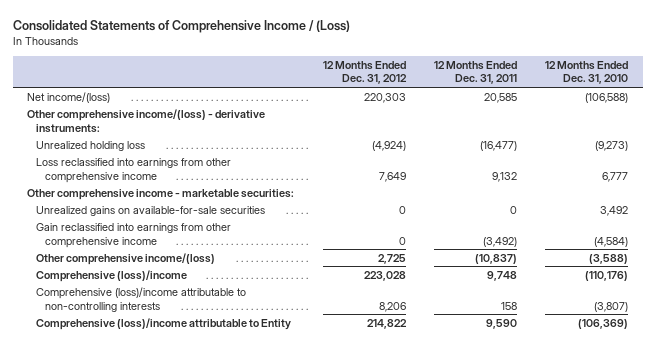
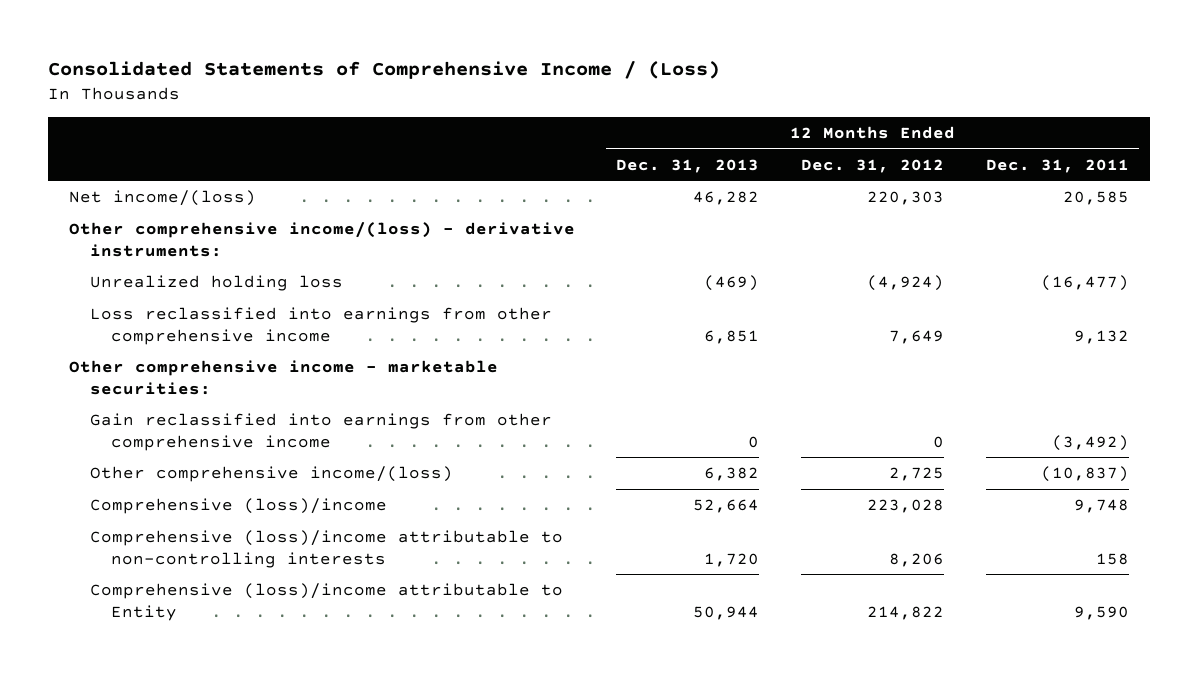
- | 12 Months Ended Dec. 31, 2012 | 12 Months Ended Dec. 31, 2011 | 12 Months Ended Dec. 31, 2010
+ | 12 Months Ended Dec. 31, 2013 | 12 Months Ended Dec. 31, 2012 | 12 Months Ended Dec. 31, 2011
- Unrealized gains on available-for-sale securities | 0 | 0 | 3,492

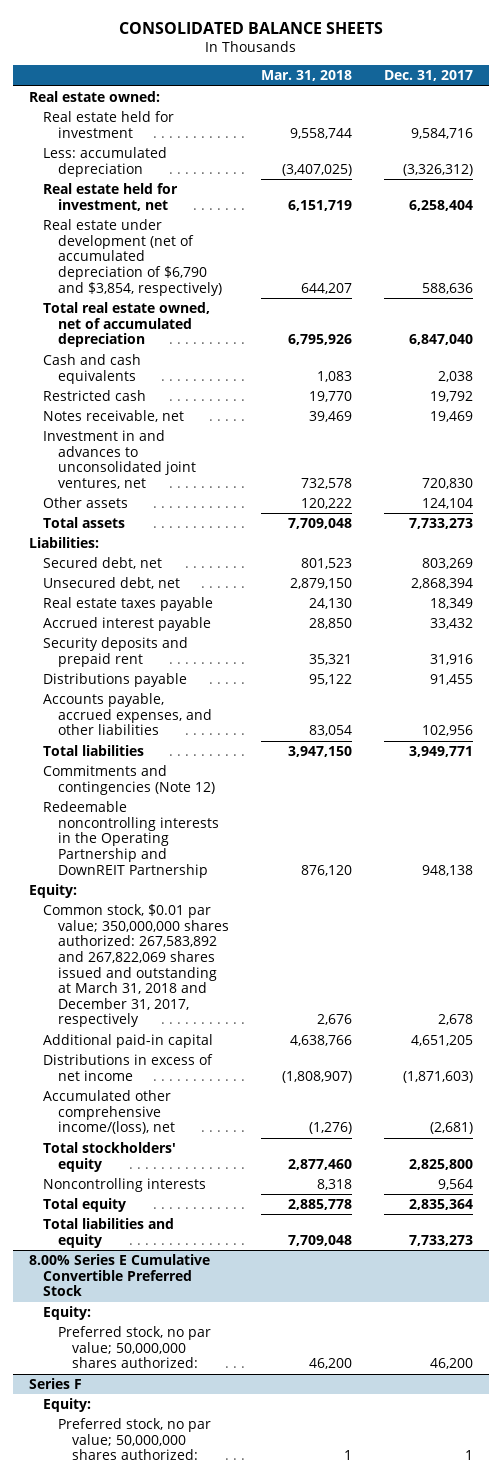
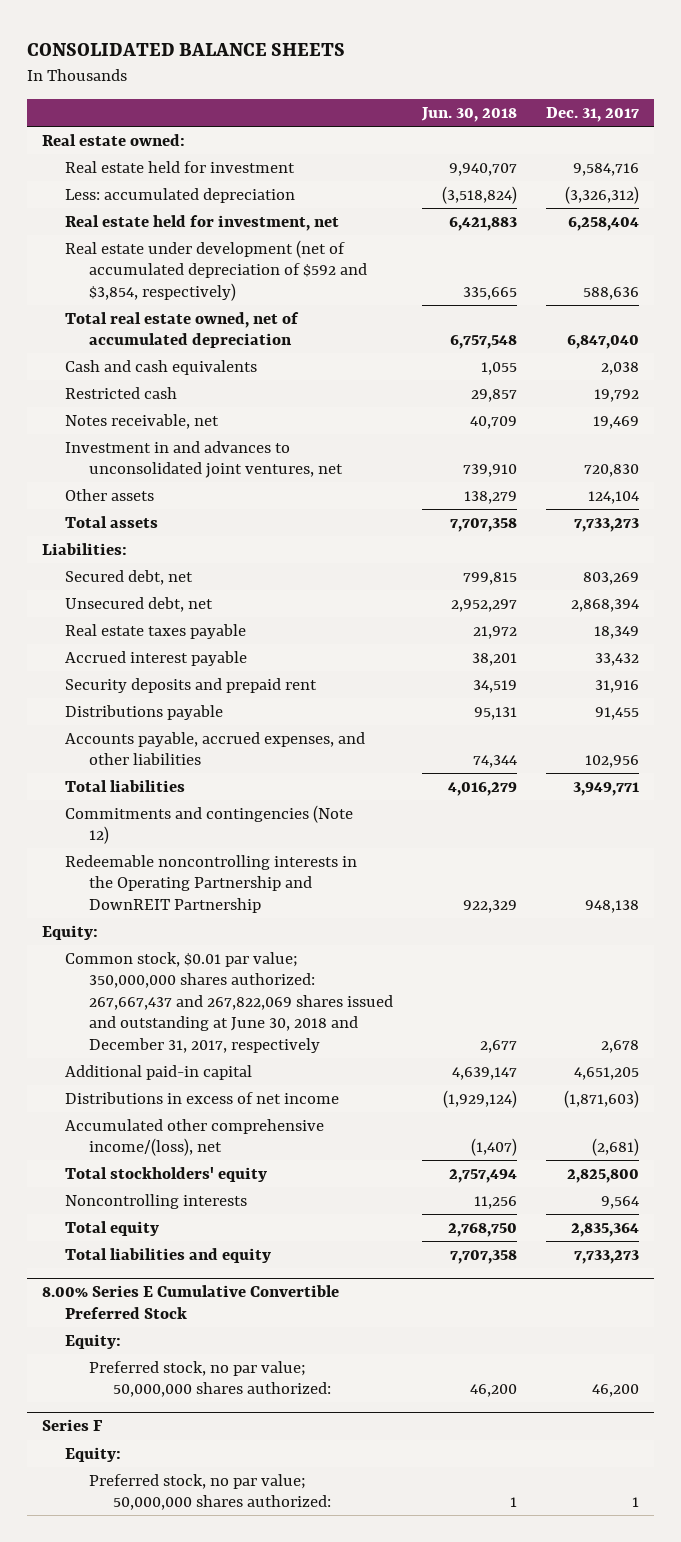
- | Mar. 31, 2018 | Dec. 31, 2017
+ | Jun. 30, 2018 | Dec. 31, 2017
- Real estate under development (net of accumulated depreciation of $6,790 and $3,854, respectively) | 644,207 | 588,636
+ Real estate under development (net of accumulated depreciation of $592 and $3,854, respectively) | 335,665 | 588,636
- Common stock, $0.01 par value; 350,000,000 shares authorized: 267,583,892 and 267,822,069 shares issued and outstanding at March 31, 2018 and December 31, 2017, respectively | 2,676 | 2,678
+ Common stock, $0.01 par value; 350,000,000 shares authorized: 267,667,437 and 267,822,069 shares issued and outstanding at June 30, 2018 and December 31, 2017, respectively | 2,677 | 2,678

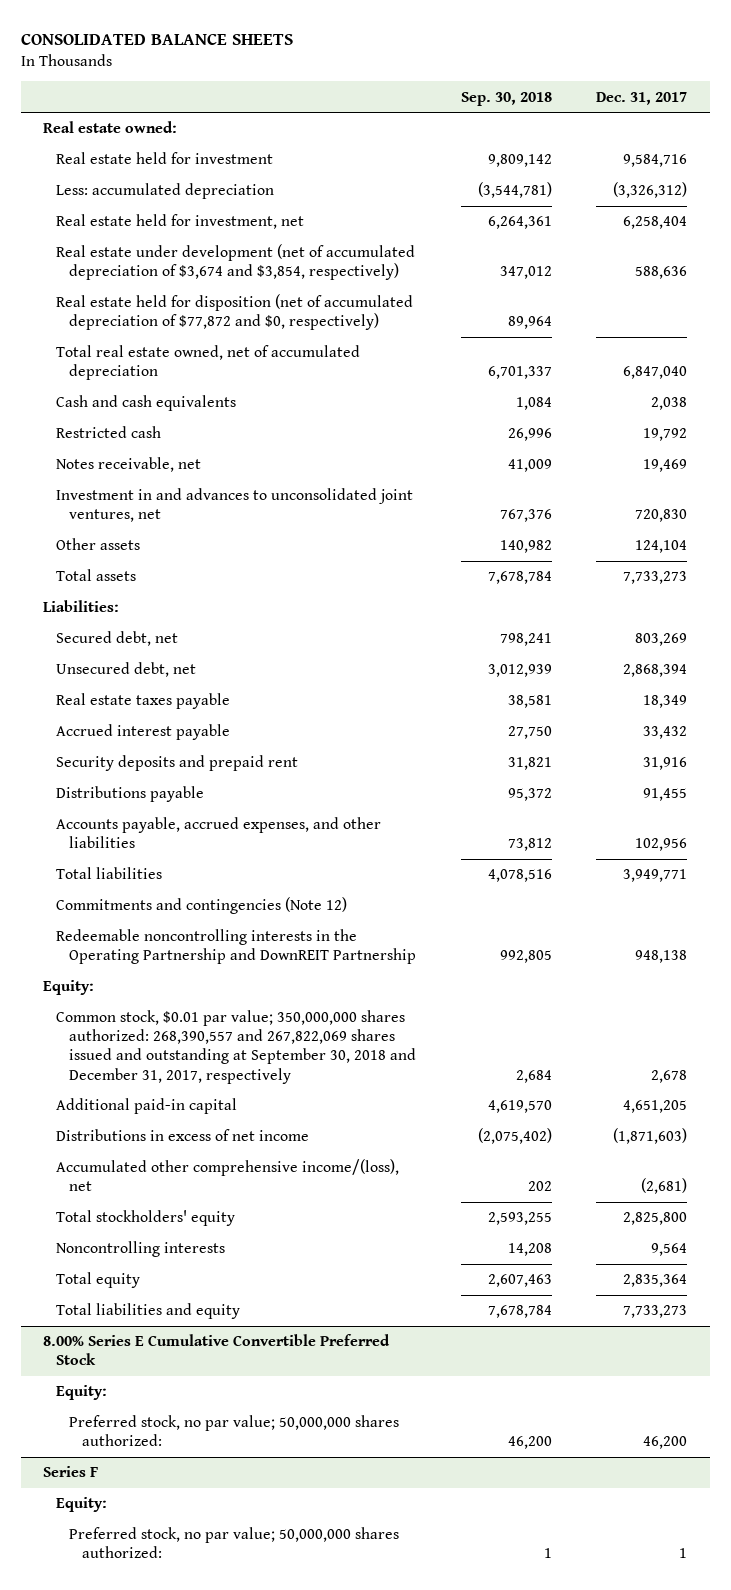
- | Jun. 30, 2018 | Dec. 31, 2017
+ | Sep. 30, 2018 | Dec. 31, 2017
- Real estate under development (net of accumulated depreciation of $592 and $3,854, respectively) | 335,665 | 588,636
+ Real estate under development (net of accumulated depreciation of $3,674 and $3,854, respectively) | 347,012 | 588,636
+ Real estate held for disposition (net of accumulated depreciation of $77,872 and $0, respectively) | 89,964 |
- Common stock, $0.01 par value; 350,000,000 shares authorized: 267,667,437 and 267,822,069 shares issued and outstanding at June 30, 2018 and December 31, 2017, respectively | 2,677 | 2,678
+ Common stock, $0.01 par value; 350,000,000 shares authorized: 268,390,557 and 267,822,069 shares issued and outstanding at September 30, 2018 and December 31, 2017, respectively | 2,684 | 2,678

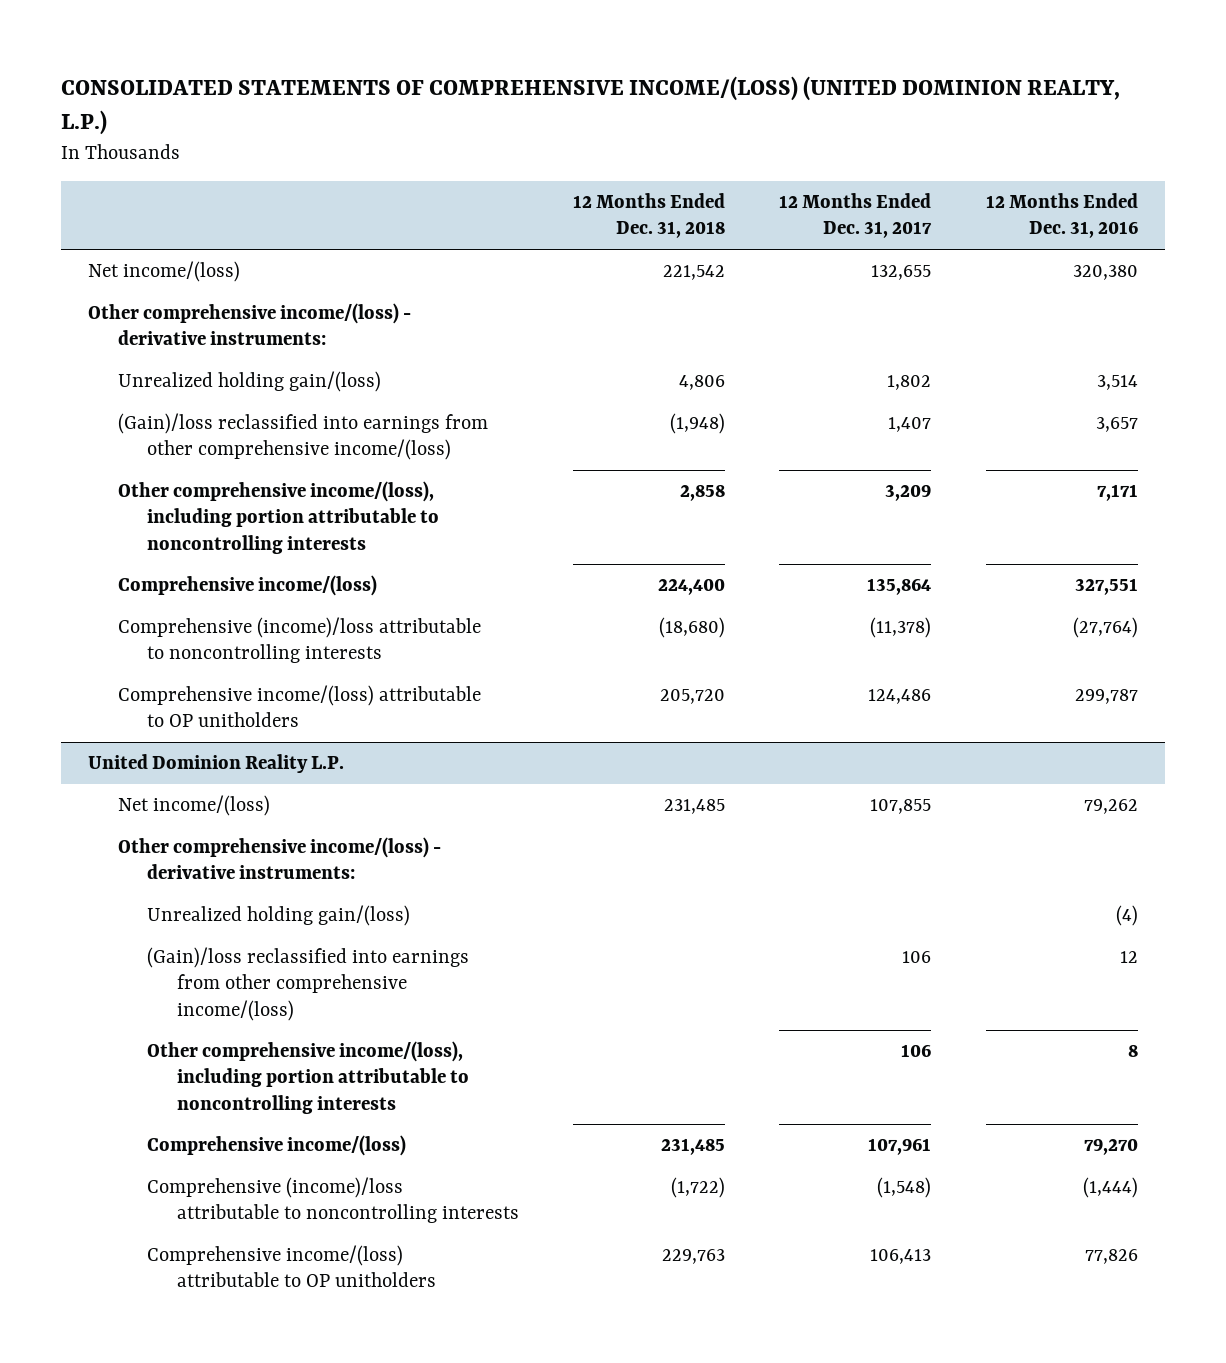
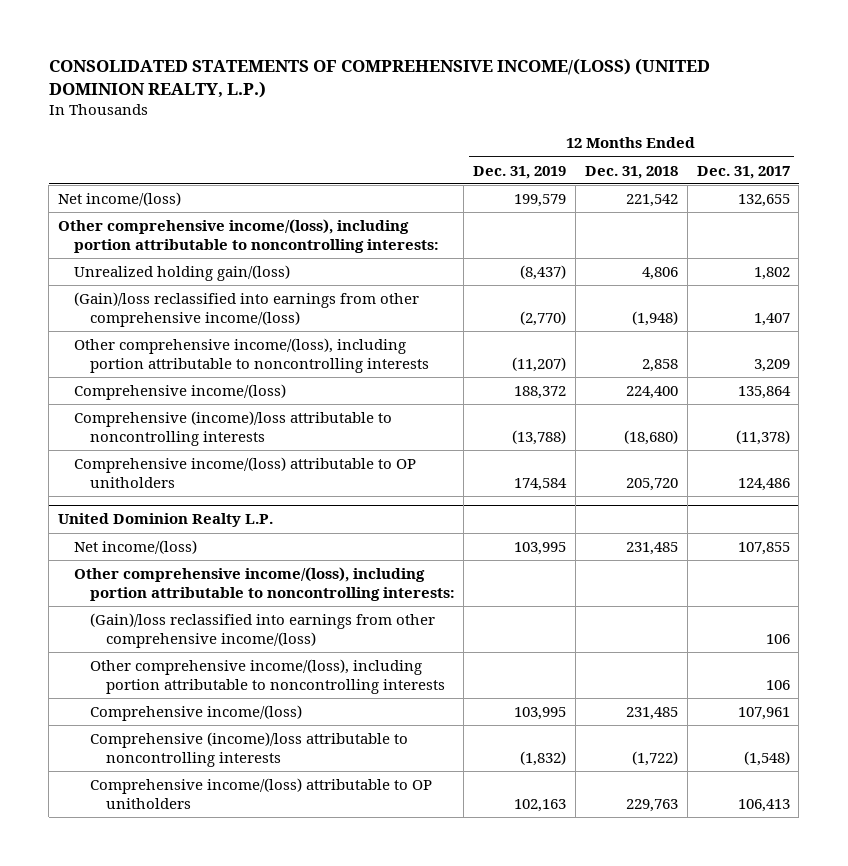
- | 12 Months Ended Dec. 31, 2018 | 12 Months Ended Dec. 31, 2017 | 12 Months Ended Dec. 31, 2016
+ | 12 Months Ended Dec. 31, 2019 | 12 Months Ended Dec. 31, 2018 | 12 Months Ended Dec. 31, 2017
- Other comprehensive income/(loss) - derivative instruments:
+ Other comprehensive income/(loss), including portion attributable to noncontrolling interests:
- United Dominion Reality L.P.
+ United Dominion Realty L.P.
- Other comprehensive income/(loss) - derivative instruments:
- Unrealized holding gain/(loss) | | | (4)
+ Other comprehensive income/(loss), including portion attributable to noncontrolling interests:

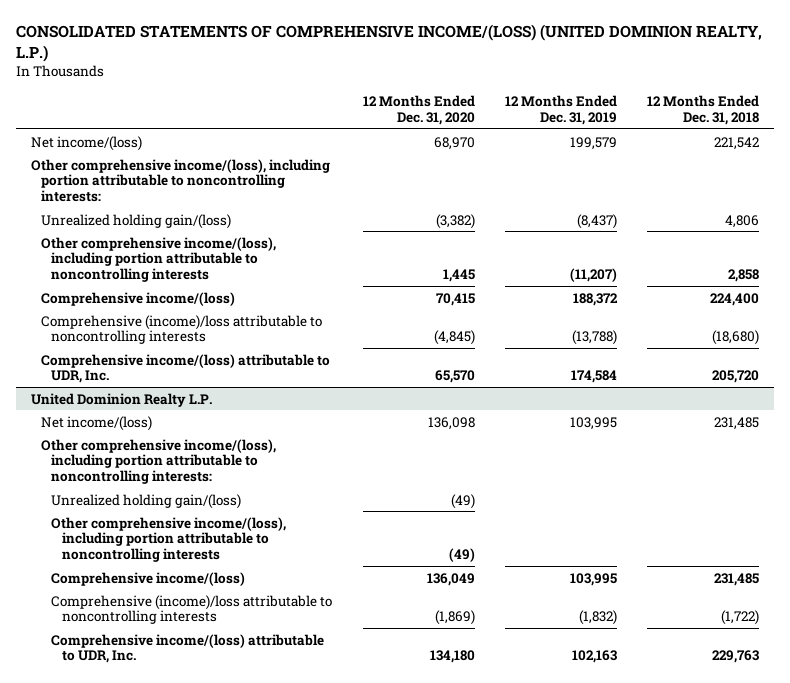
- | 12 Months Ended Dec. 31, 2019 | 12 Months Ended Dec. 31, 2018 | 12 Months Ended Dec. 31, 2017
+ | 12 Months Ended Dec. 31, 2020 | 12 Months Ended Dec. 31, 2019 | 12 Months Ended Dec. 31, 2018
- (Gain)/loss reclassified into earnings from other comprehensive income/(loss) | (2,770) | (1,948) | 1,407
- Comprehensive income/(loss) attributable to OP unitholders | 174,584 | 205,720 | 124,486
+ Comprehensive income/(loss) attributable to UDR, Inc. | 65,570 | 174,584 | 205,720
@ United Dominion Realty L.P.
- (Gain)/loss reclassified into earnings from other comprehensive income/(loss) | | | 106
+ Unrealized holding gain/(loss) | (49) | |
- Comprehensive income/(loss) attributable to OP unitholders | 102,163 | 229,763 | 106,413
+ Comprehensive income/(loss) attributable to UDR, Inc. | 134,180 | 102,163 | 229,763

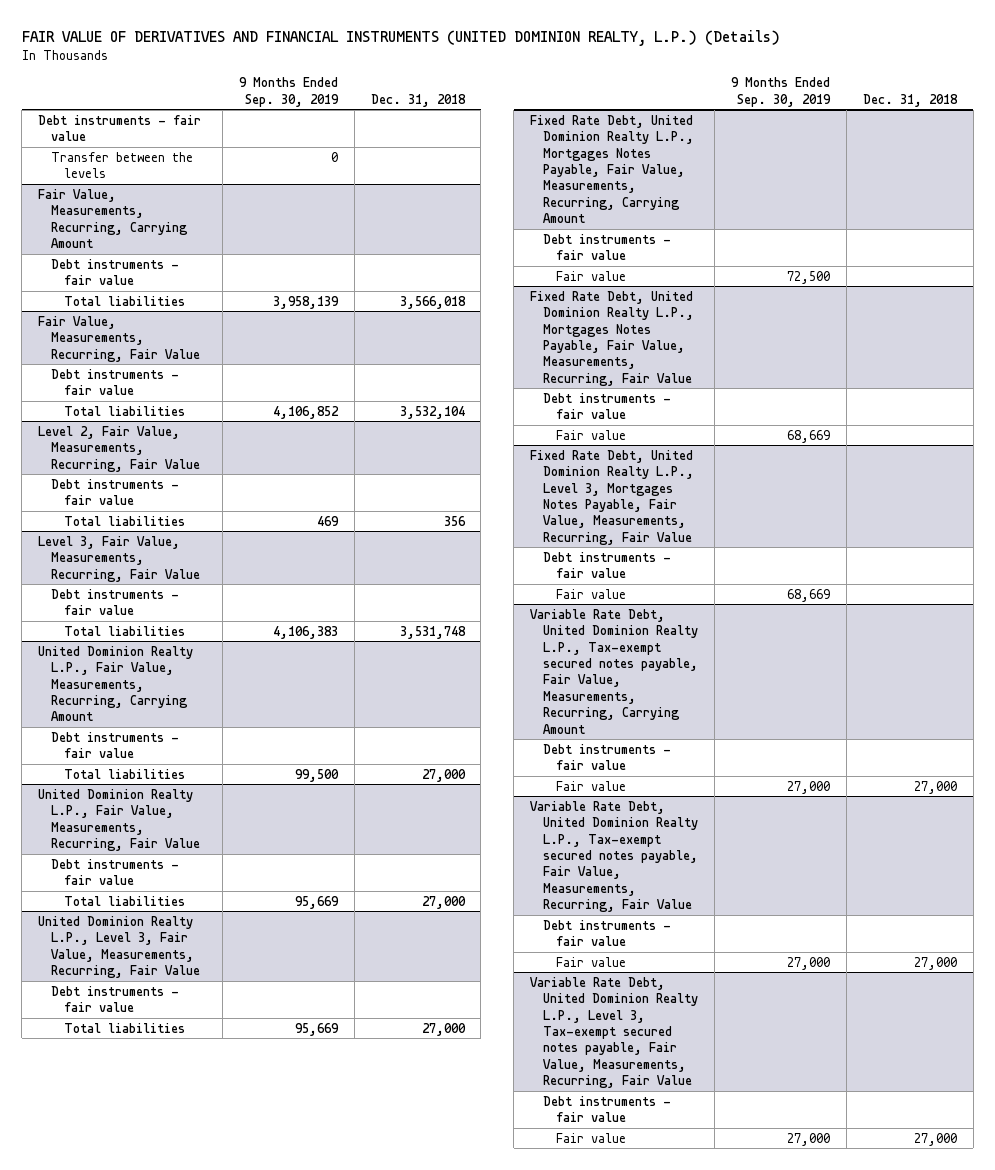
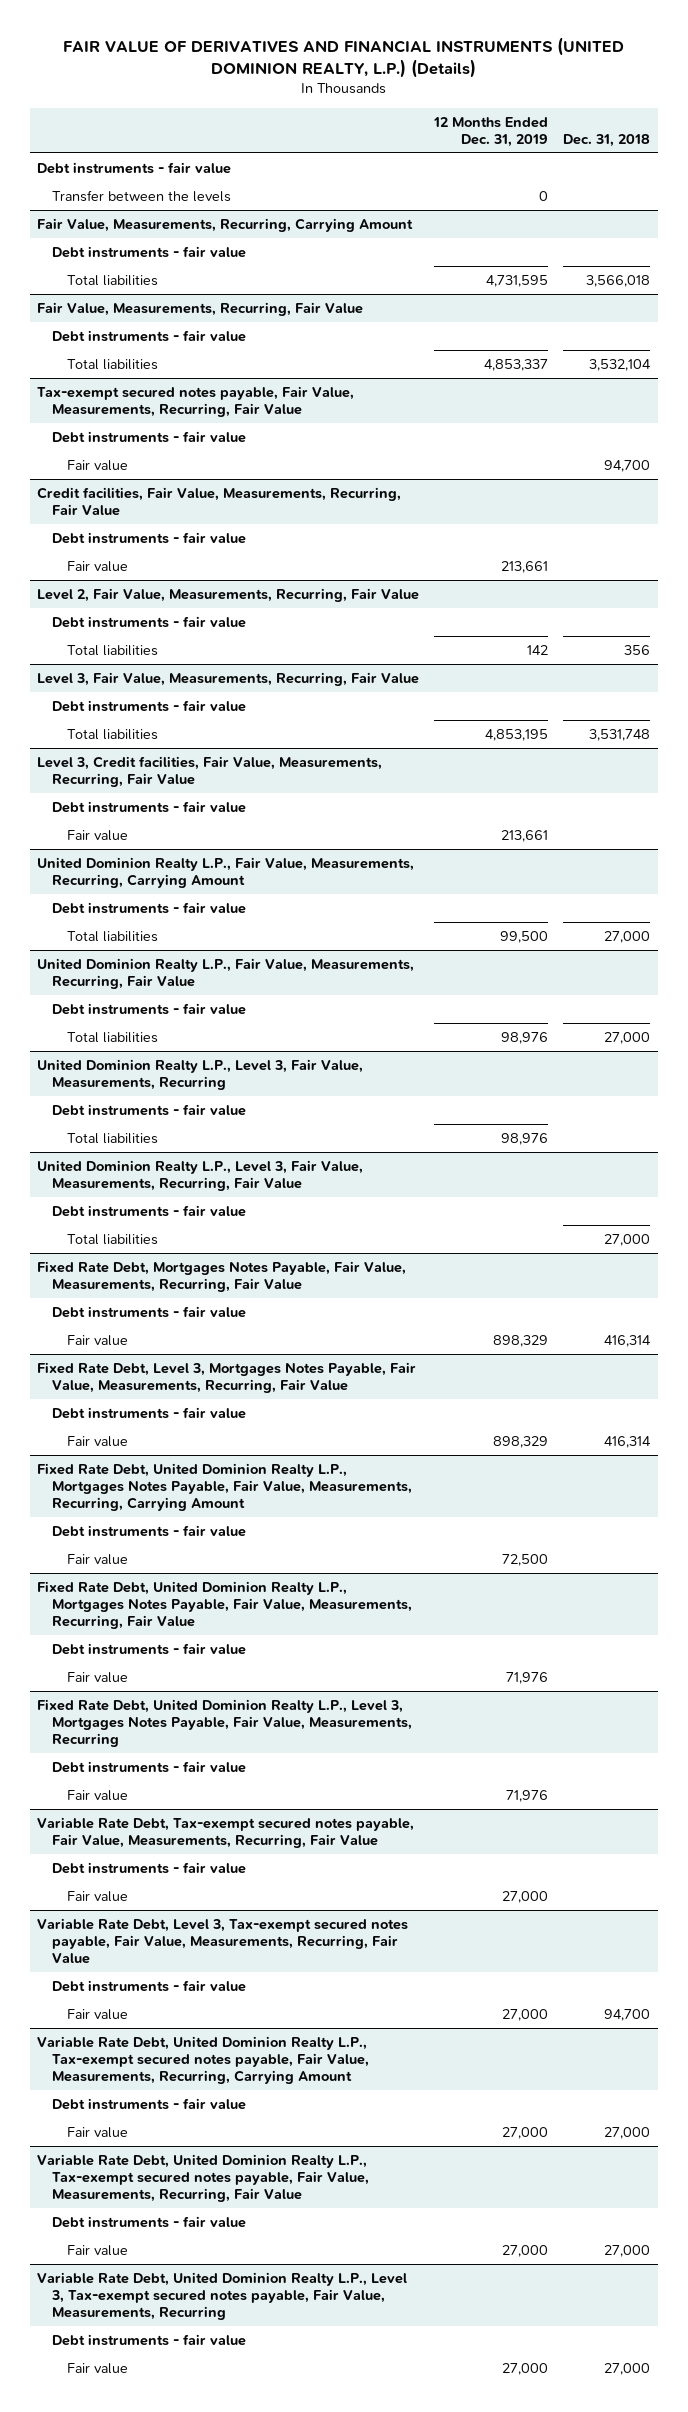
- | 9 Months Ended Sep. 30, 2019 | Dec. 31, 2018
+ | 12 Months Ended Dec. 31, 2019 | Dec. 31, 2018
+ Tax-exempt secured notes payable, Fair Value, Measurements, Recurring, Fair Value
+ Debt instruments - fair value
+ Fair value | | 94,700
+ Credit facilities, Fair Value, Measurements, Recurring, Fair Value
+ Debt instruments - fair value
+ Fair value | 213,661 |
+ Level 3, Credit facilities, Fair Value, Measurements, Recurring, Fair Value
+ Debt instruments - fair value
+ Fair value | 213,661 |
+ United Dominion Realty L.P., Level 3, Fair Value, Measurements, Recurring
+ Debt instruments - fair value
+ Total liabilities | 98,976 |
+ Fixed Rate Debt, Mortgages Notes Payable, Fair Value, Measurements, Recurring, Fair Value
+ Debt instruments - fair value
+ Fair value | 898,329 | 416,314
+ Fixed Rate Debt, Level 3, Mortgages Notes Payable, Fair Value, Measurements, Recurring, Fair Value
+ Debt instruments - fair value
+ Fair value | 898,329 | 416,314
- Fixed Rate Debt, United Dominion Realty L.P., Level 3, Mortgages Notes Payable, Fair Value, Measurements, Recurring, Fair Value
+ Fixed Rate Debt, United Dominion Realty L.P., Level 3, Mortgages Notes Payable, Fair Value, Measurements, Recurring
+ Variable Rate Debt, Tax-exempt secured notes payable, Fair Value, Measurements, Recurring, Fair Value
+ Debt instruments - fair value
+ Fair value | 27,000 |
+ Variable Rate Debt, Level 3, Tax-exempt secured notes payable, Fair Value, Measurements, Recurring, Fair Value
+ Debt instruments - fair value
+ Fair value | 27,000 | 94,700
- Variable Rate Debt, United Dominion Realty L.P., Level 3, Tax-exempt secured notes payable, Fair Value, Measurements, Recurring, Fair Value
+ Variable Rate Debt, United Dominion Realty L.P., Level 3, Tax-exempt secured notes payable, Fair Value, Measurements, Recurring

